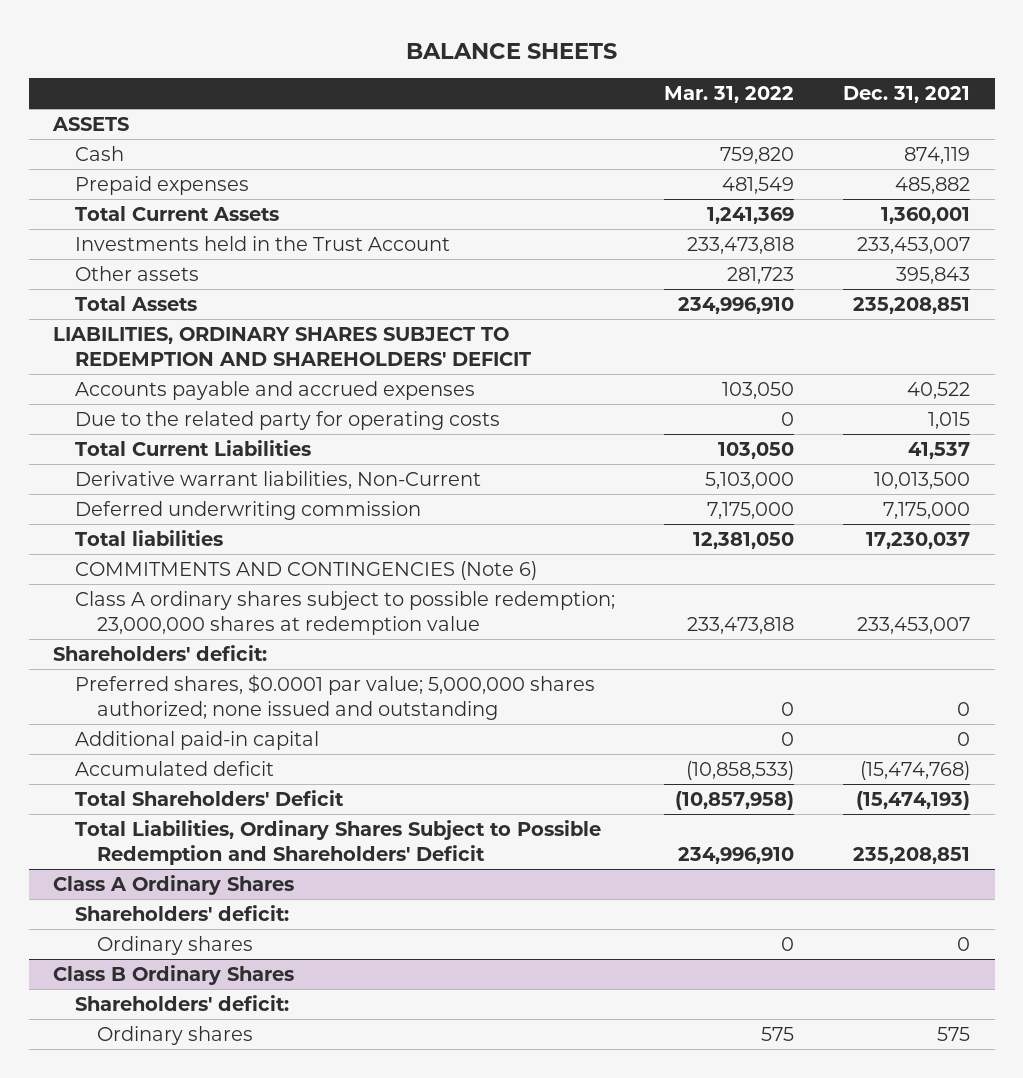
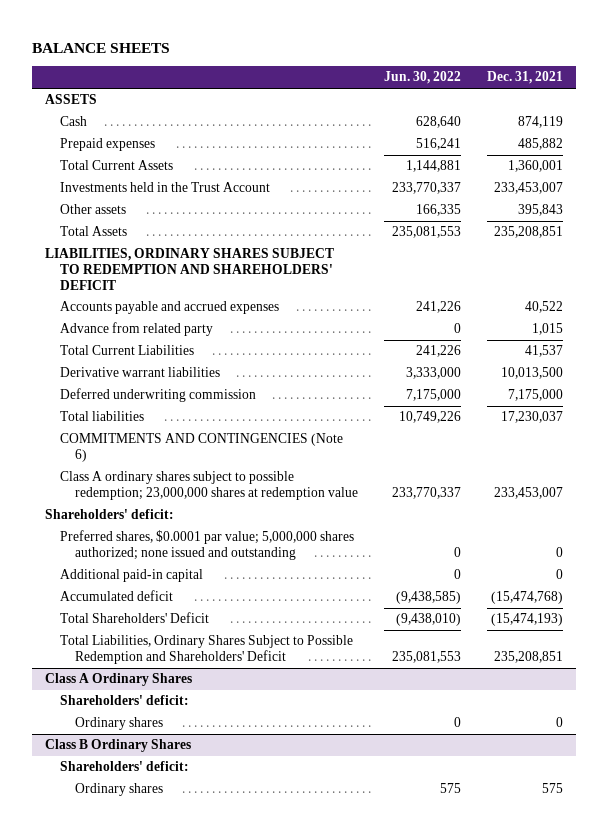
- | Mar. 31, 2022 | Dec. 31, 2021
+ | Jun. 30, 2022 | Dec. 31, 2021
- Due to the related party for operating costs | 0 | 1,015
+ Advance from related party | 0 | 1,015
- Derivative warrant liabilities, Non-Current | 5,103,000 | 10,013,500
+ Derivative warrant liabilities | 3,333,000 | 10,013,500

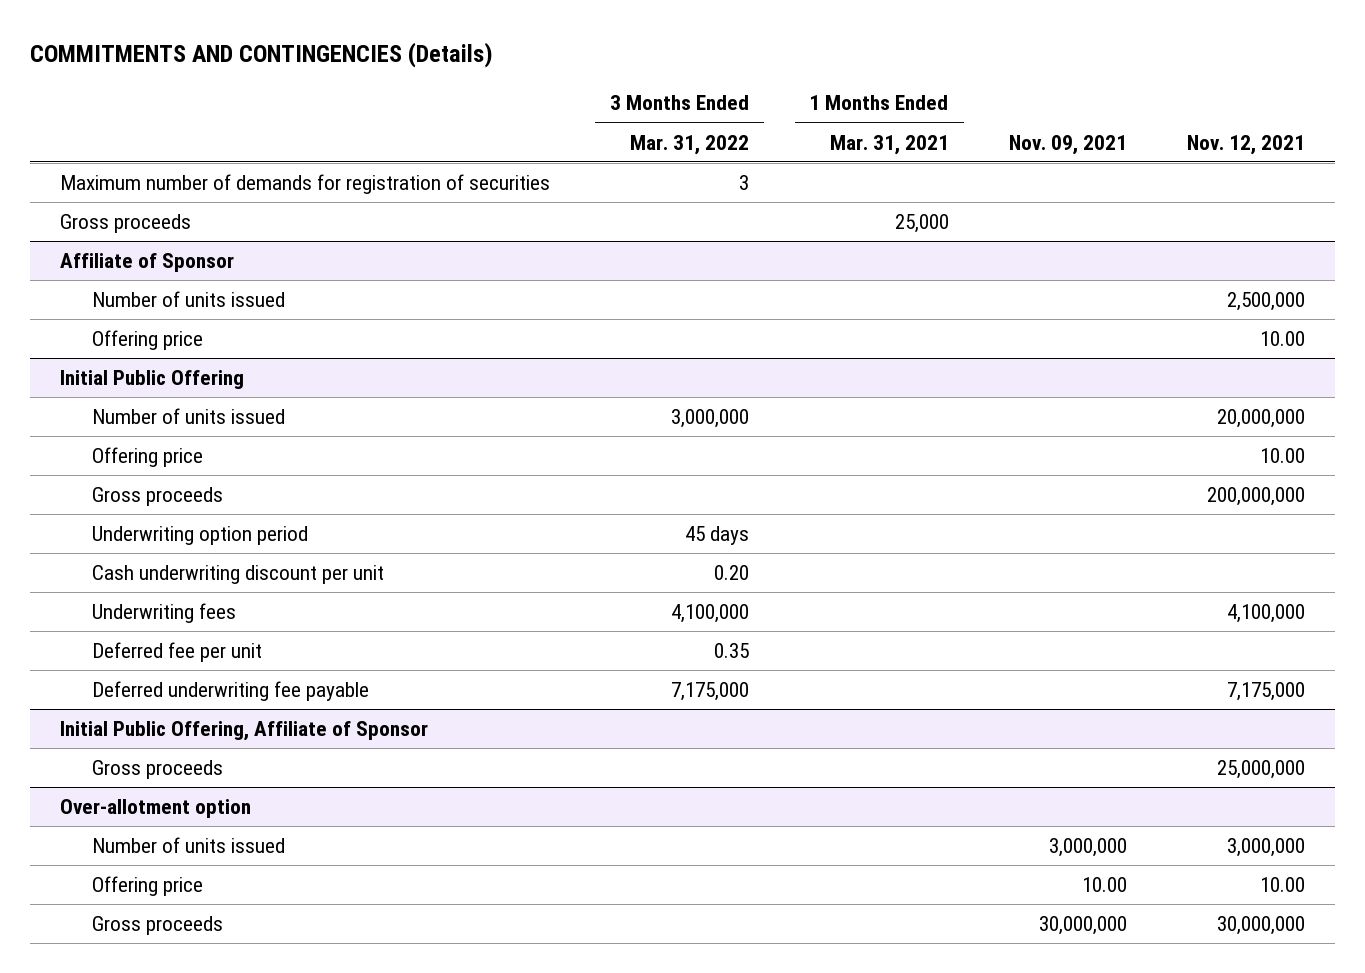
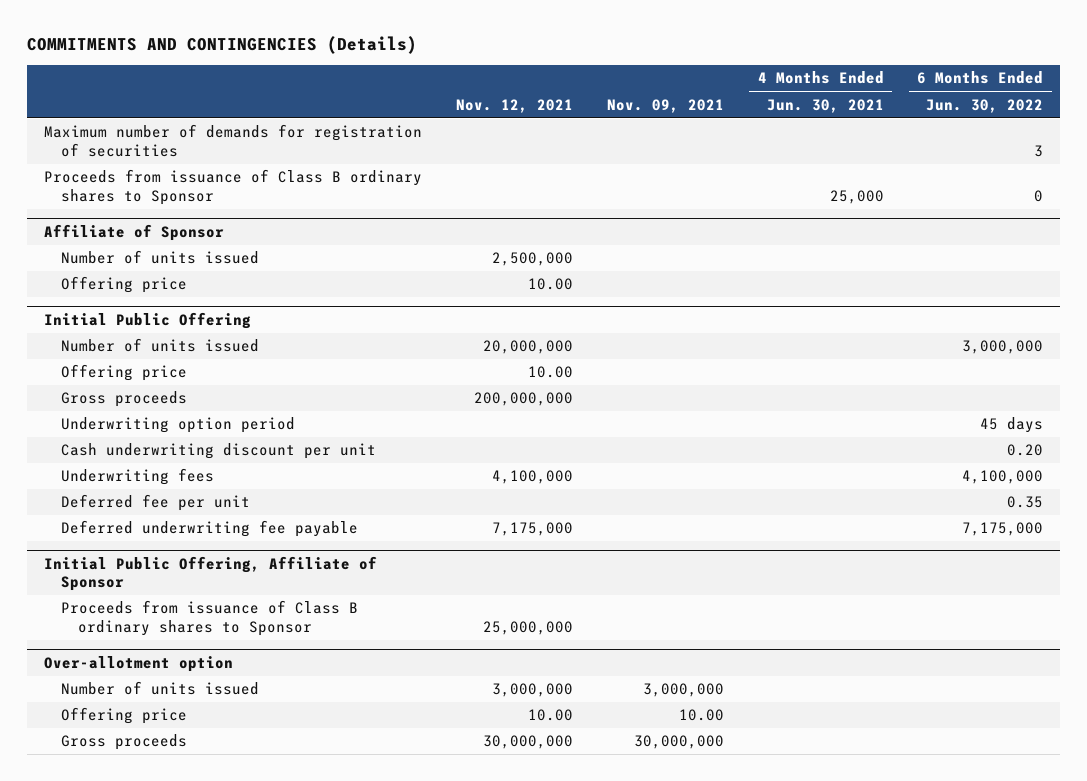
- | 3 Months Ended Mar. 31, 2022 | 1 Months Ended Mar. 31, 2021 | Nov. 09, 2021 | Nov. 12, 2021
+ | Nov. 12, 2021 | Nov. 09, 2021 | 4 Months Ended Jun. 30, 2021 | 6 Months Ended Jun. 30, 2022
- Gross proceeds | | 25,000 | |
+ Proceeds from issuance of Class B ordinary shares to Sponsor | | | 25,000 | 0
@ Initial Public Offering, Affiliate of Sponsor
- Gross proceeds | | | | 25,000,000
+ Proceeds from issuance of Class B ordinary shares to Sponsor | 25,000,000 | | |

